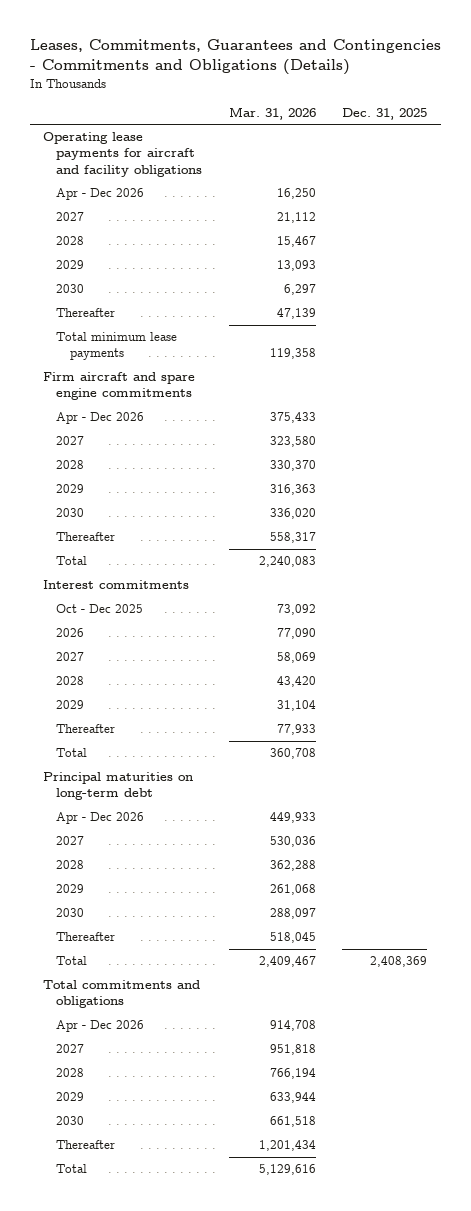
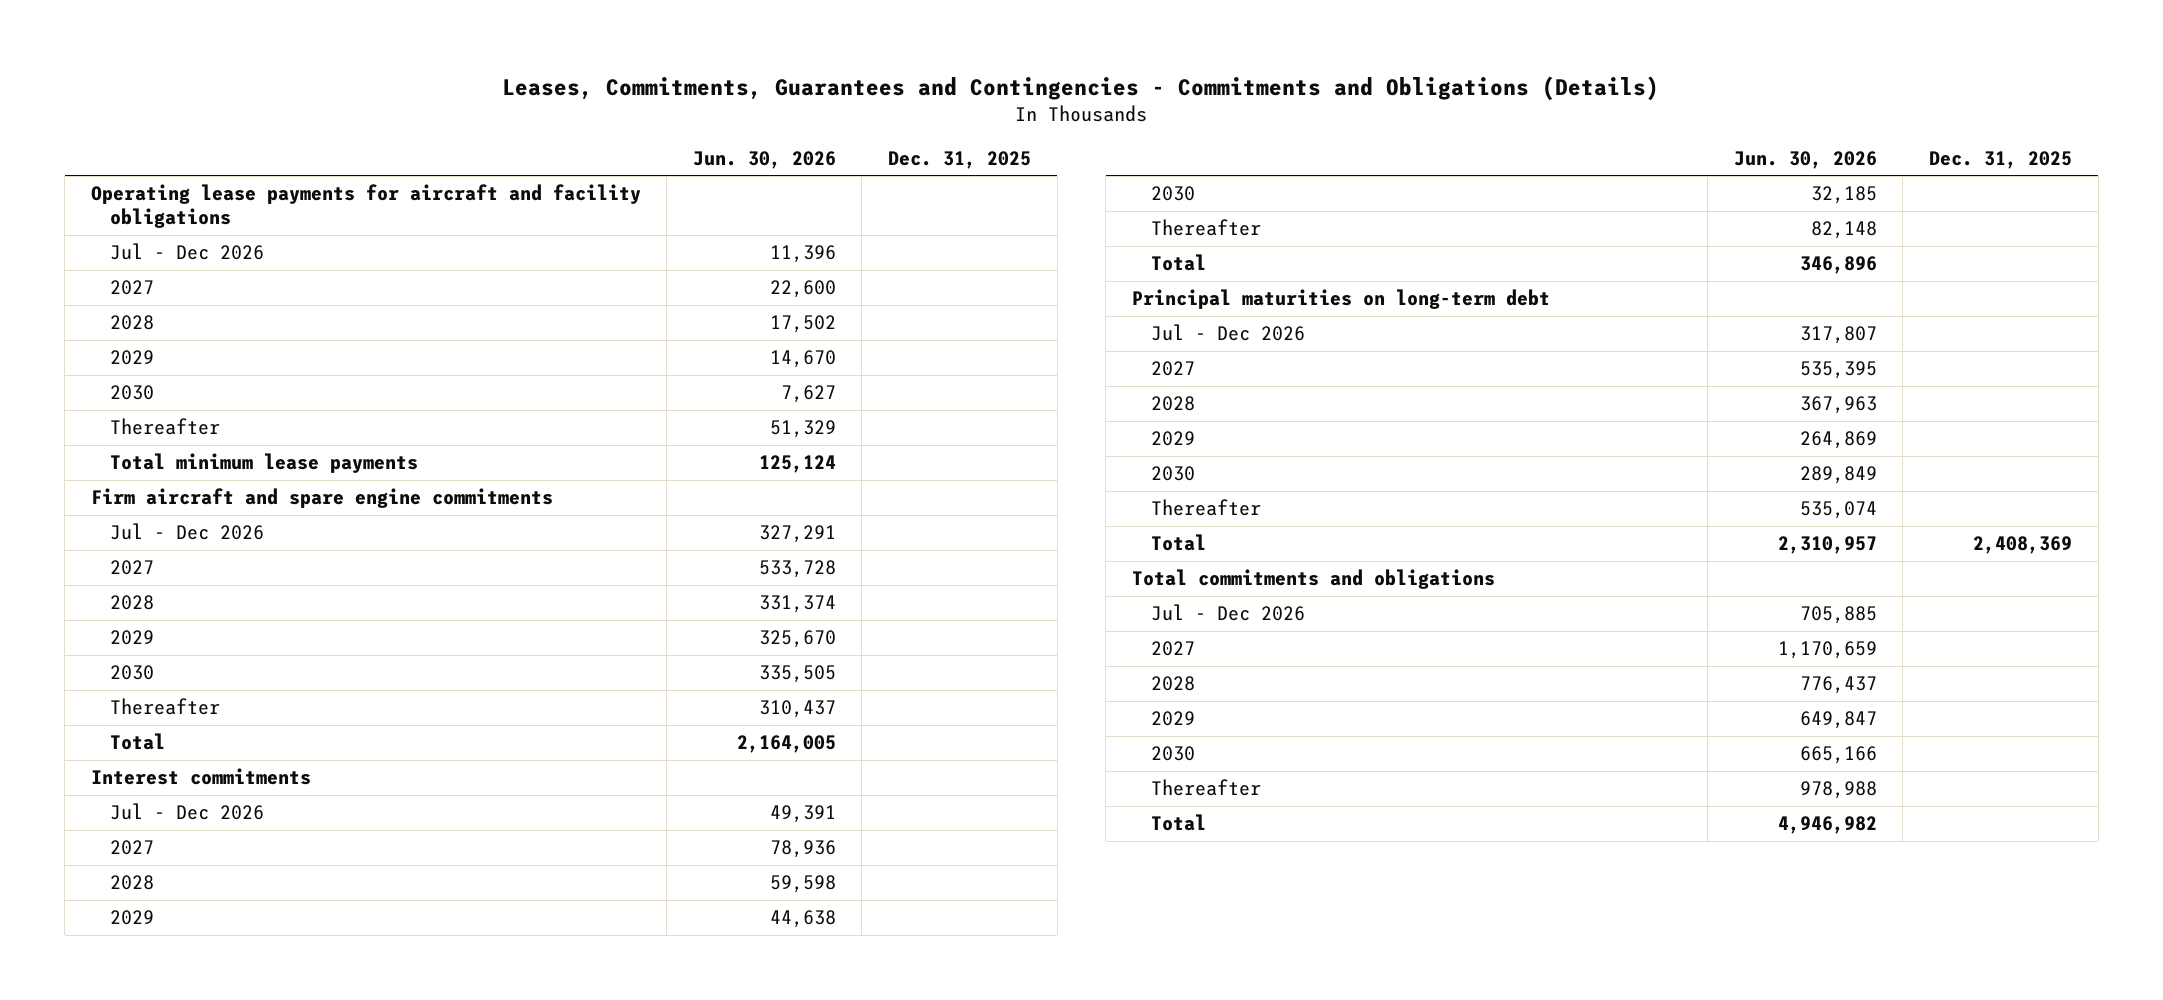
- | Mar. 31, 2026 | Dec. 31, 2025
+ | Jun. 30, 2026 | Dec. 31, 2025
- Apr - Dec 2026 | 16,250 |
+ Jul - Dec 2026 | 11,396 |
- Apr - Dec 2026 | 375,433 |
+ Jul - Dec 2026 | 327,291 |
- Oct - Dec 2025 | 73,092 |
- 2026 | 77,090 |
+ Jul - Dec 2026 | 49,391 |
+ 2030 | 32,185 |
- Apr - Dec 2026 | 449,933 |
+ Jul - Dec 2026 | 317,807 |
- Apr - Dec 2026 | 914,708 |
+ Jul - Dec 2026 | 705,885 |

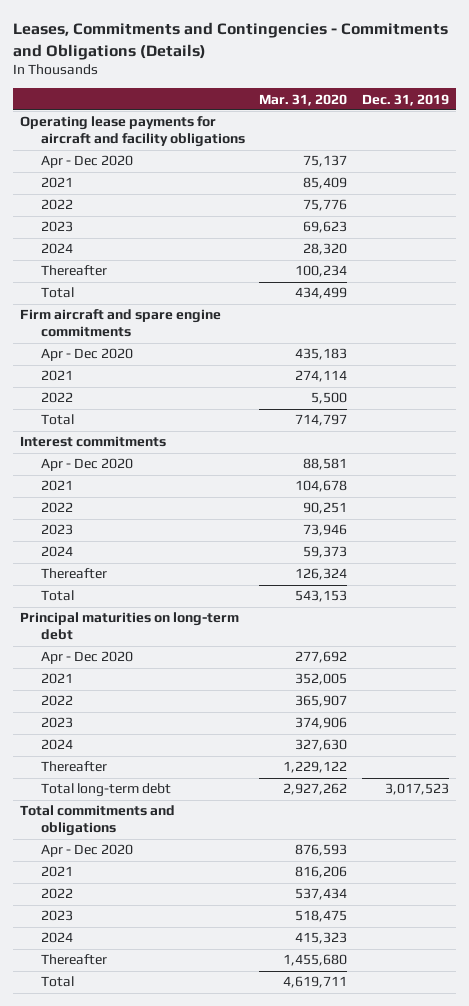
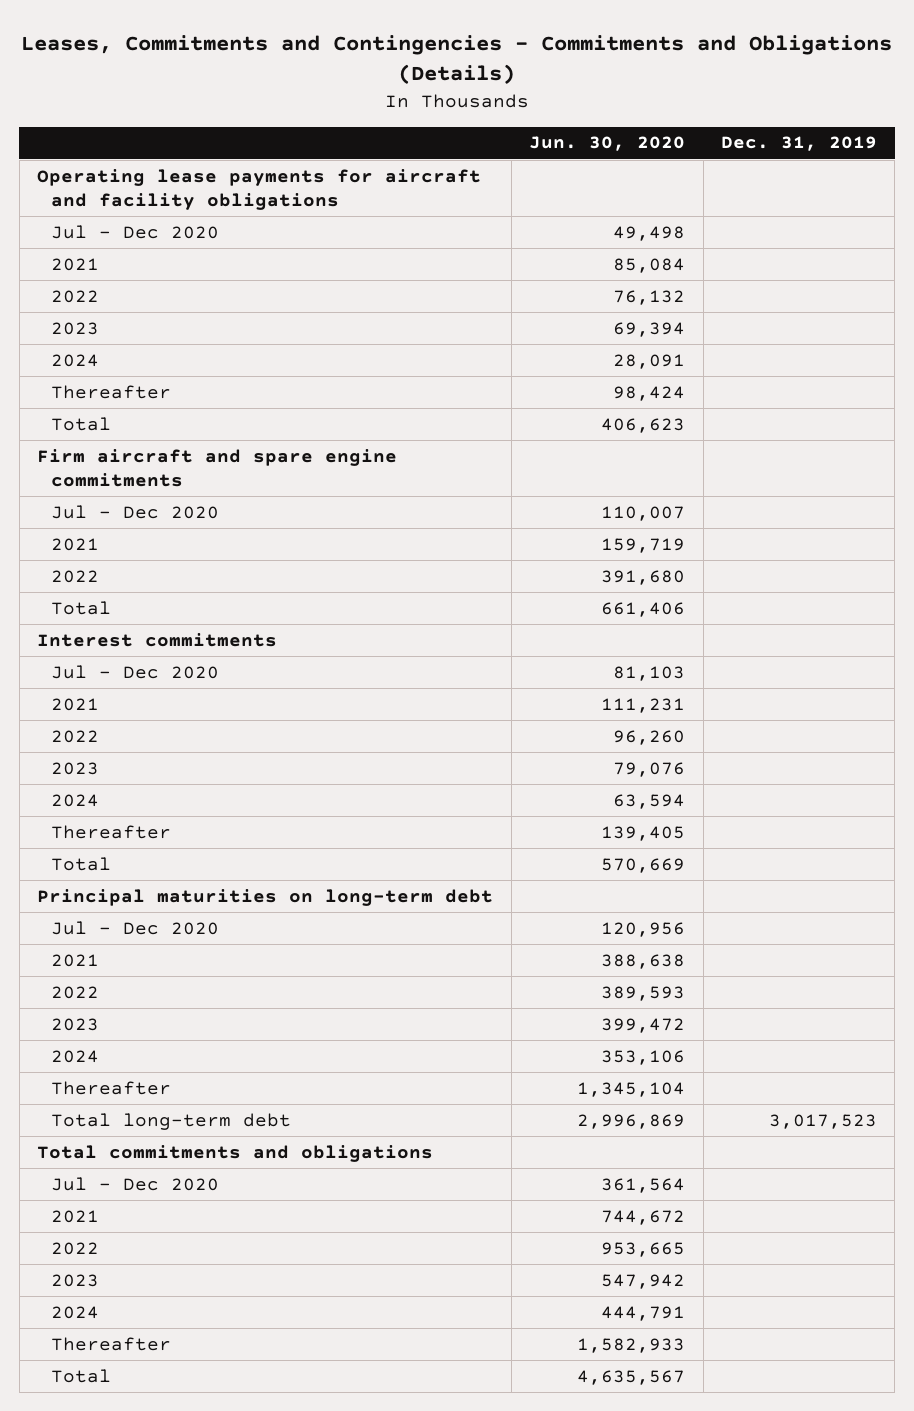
- | Mar. 31, 2020 | Dec. 31, 2019
+ | Jun. 30, 2020 | Dec. 31, 2019
- Apr - Dec 2020 | 75,137 |
+ Jul - Dec 2020 | 49,498 |
- Apr - Dec 2020 | 435,183 |
+ Jul - Dec 2020 | 110,007 |
- Apr - Dec 2020 | 88,581 |
+ Jul - Dec 2020 | 81,103 |
- Apr - Dec 2020 | 277,692 |
+ Jul - Dec 2020 | 120,956 |
- Apr - Dec 2020 | 876,593 |
+ Jul - Dec 2020 | 361,564 |

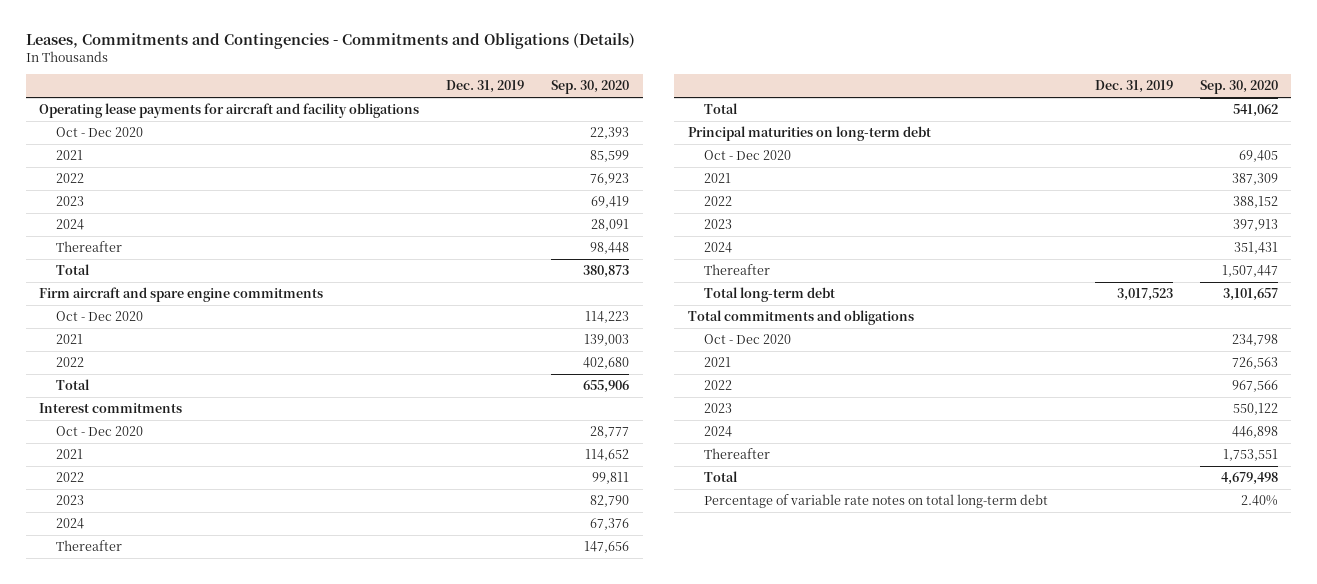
- | Jun. 30, 2020 | Dec. 31, 2019
+ | Dec. 31, 2019 | Sep. 30, 2020
- Jul - Dec 2020 | 49,498 |
+ Oct - Dec 2020 | | 22,393
- Jul - Dec 2020 | 110,007 |
+ Oct - Dec 2020 | | 114,223
- Jul - Dec 2020 | 81,103 |
+ Oct - Dec 2020 | | 28,777
- Jul - Dec 2020 | 120,956 |
+ Oct - Dec 2020 | | 69,405
- Jul - Dec 2020 | 361,564 |
+ Oct - Dec 2020 | | 234,798
+ Percentage of variable rate notes on total long-term debt | | 2.40%

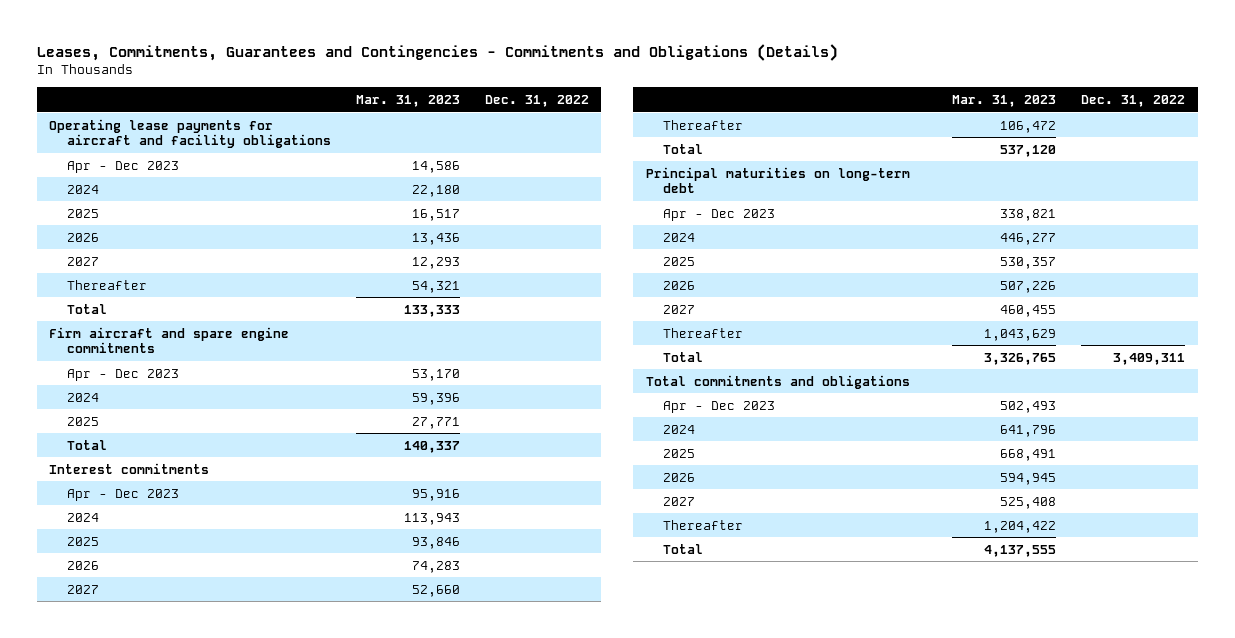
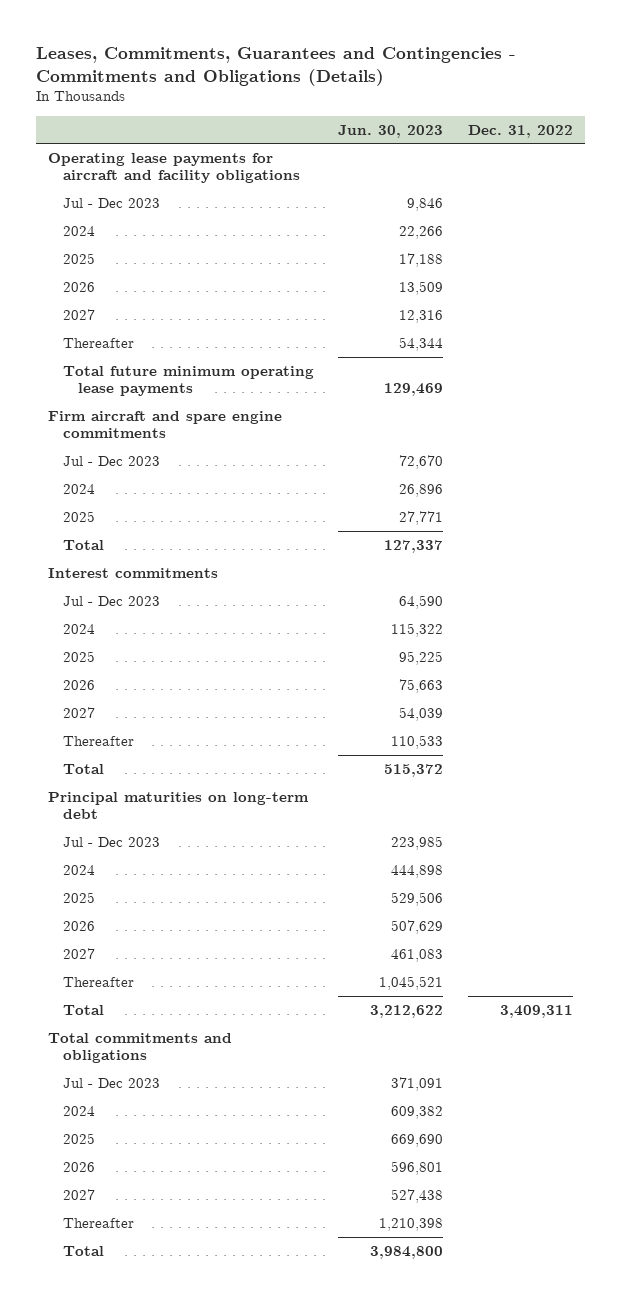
- | Mar. 31, 2023 | Dec. 31, 2022
+ | Jun. 30, 2023 | Dec. 31, 2022
- Apr - Dec 2023 | 14,586 |
+ Jul - Dec 2023 | 9,846 |
- Total | 133,333 |
+ Total future minimum operating lease payments | 129,469 |
- Apr - Dec 2023 | 53,170 |
+ Jul - Dec 2023 | 72,670 |
- Apr - Dec 2023 | 95,916 |
+ Jul - Dec 2023 | 64,590 |
- Apr - Dec 2023 | 338,821 |
+ Jul - Dec 2023 | 223,985 |
- Apr - Dec 2023 | 502,493 |
+ Jul - Dec 2023 | 371,091 |

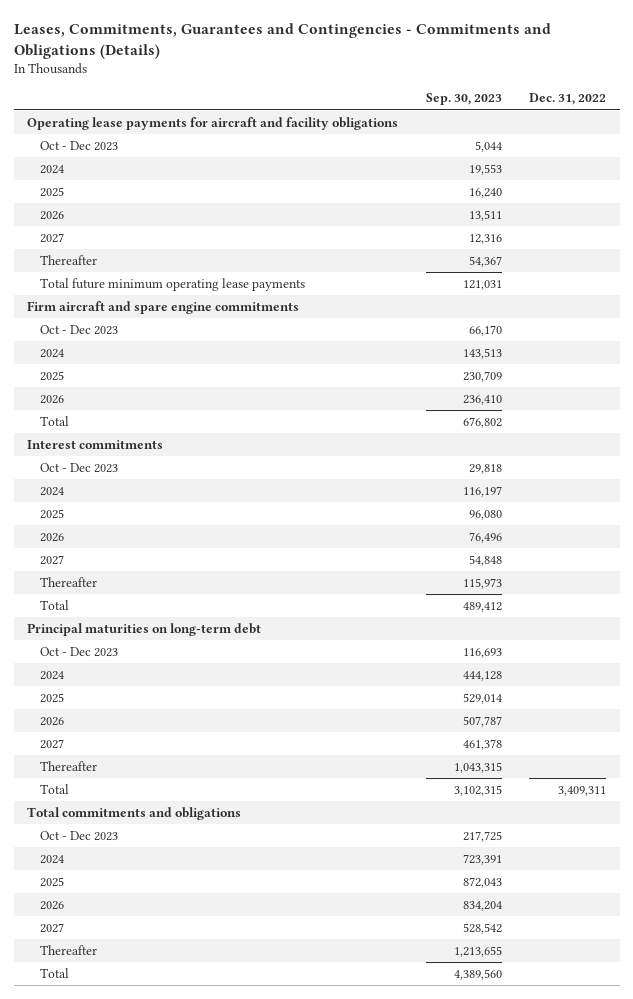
- | Jun. 30, 2023 | Dec. 31, 2022
+ | Sep. 30, 2023 | Dec. 31, 2022
- Jul - Dec 2023 | 9,846 |
+ Oct - Dec 2023 | 5,044 |
- Jul - Dec 2023 | 72,670 |
+ Oct - Dec 2023 | 66,170 |
+ 2026 | 236,410 |
- Jul - Dec 2023 | 64,590 |
+ Oct - Dec 2023 | 29,818 |
- Jul - Dec 2023 | 223,985 |
+ Oct - Dec 2023 | 116,693 |
- Jul - Dec 2023 | 371,091 |
+ Oct - Dec 2023 | 217,725 |

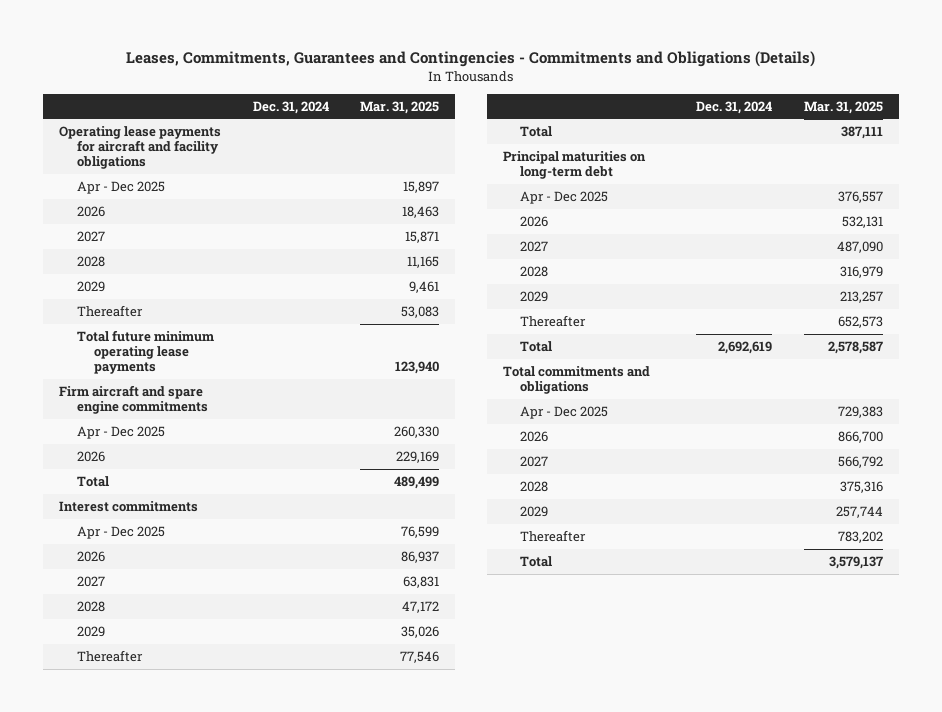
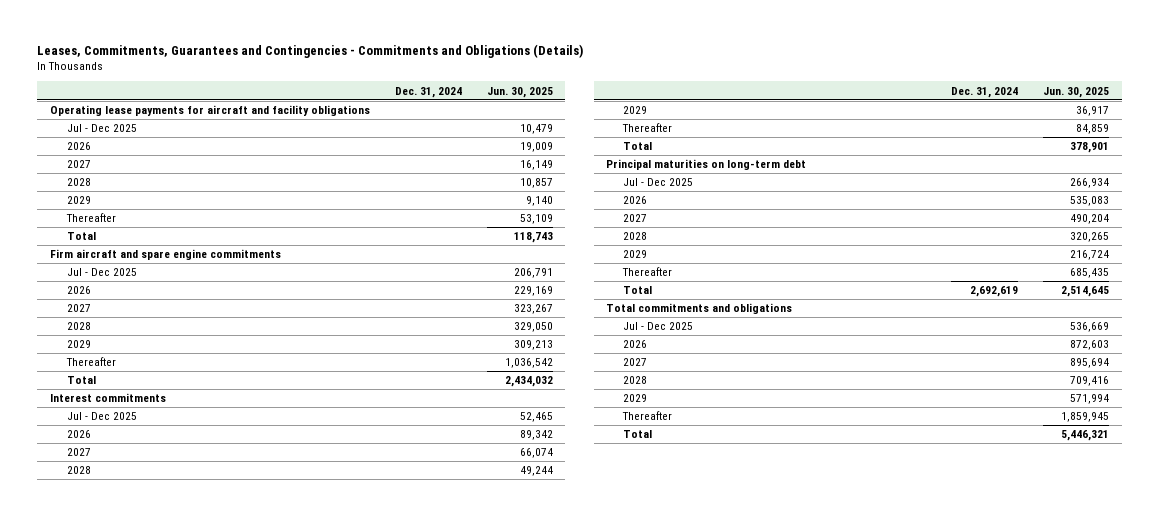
- | Dec. 31, 2024 | Mar. 31, 2025
+ | Dec. 31, 2024 | Jun. 30, 2025
- Apr - Dec 2025 | | 15,897
+ Jul - Dec 2025 | | 10,479
- Total future minimum operating lease payments | | 123,940
+ Total | | 118,743
- Apr - Dec 2025 | | 260,330
+ Jul - Dec 2025 | | 206,791
+ 2027 | | 323,267
+ 2028 | | 329,050
+ 2029 | | 309,213
+ Thereafter | | 1,036,542
- Apr - Dec 2025 | | 76,599
+ Jul - Dec 2025 | | 52,465
- Apr - Dec 2025 | | 376,557
+ Jul - Dec 2025 | | 266,934
- Apr - Dec 2025 | | 729,383
+ Jul - Dec 2025 | | 536,669

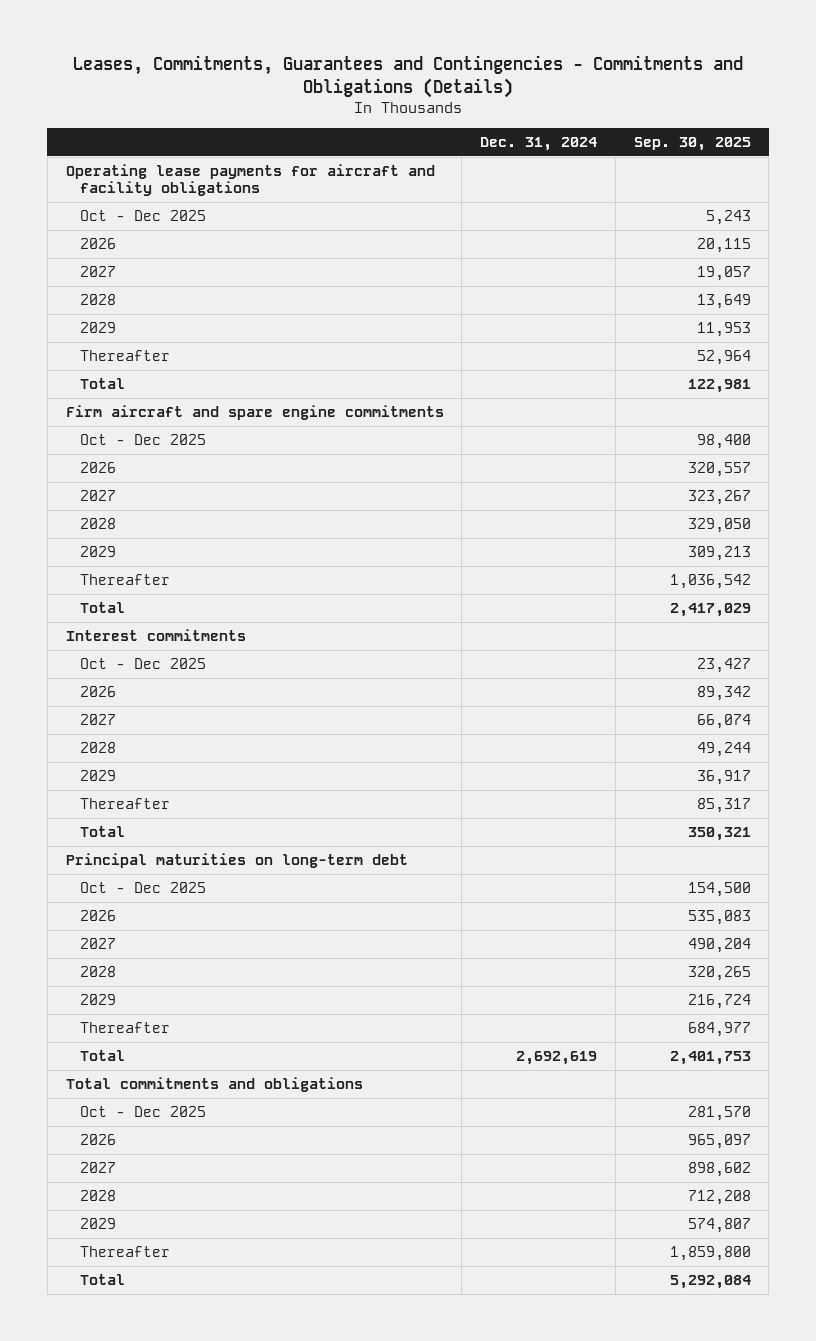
- | Dec. 31, 2024 | Jun. 30, 2025
+ | Dec. 31, 2024 | Sep. 30, 2025
- Jul - Dec 2025 | | 10,479
+ Oct - Dec 2025 | | 5,243
- Jul - Dec 2025 | | 206,791
+ Oct - Dec 2025 | | 98,400
- Jul - Dec 2025 | | 52,465
+ Oct - Dec 2025 | | 23,427
- Jul - Dec 2025 | | 266,934
+ Oct - Dec 2025 | | 154,500
- Jul - Dec 2025 | | 536,669
+ Oct - Dec 2025 | | 281,570

